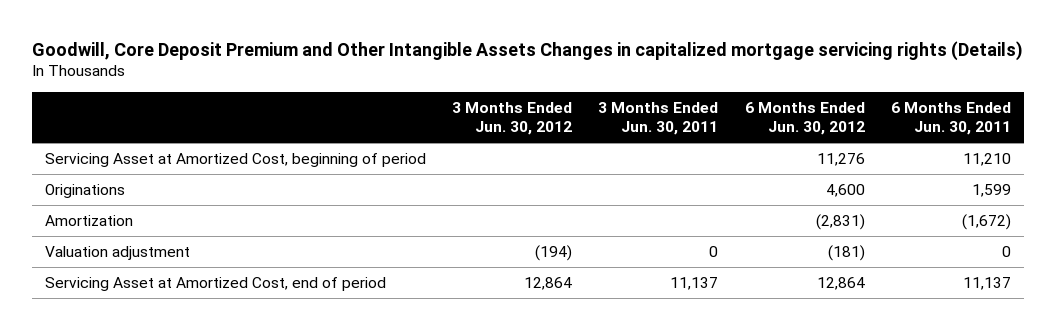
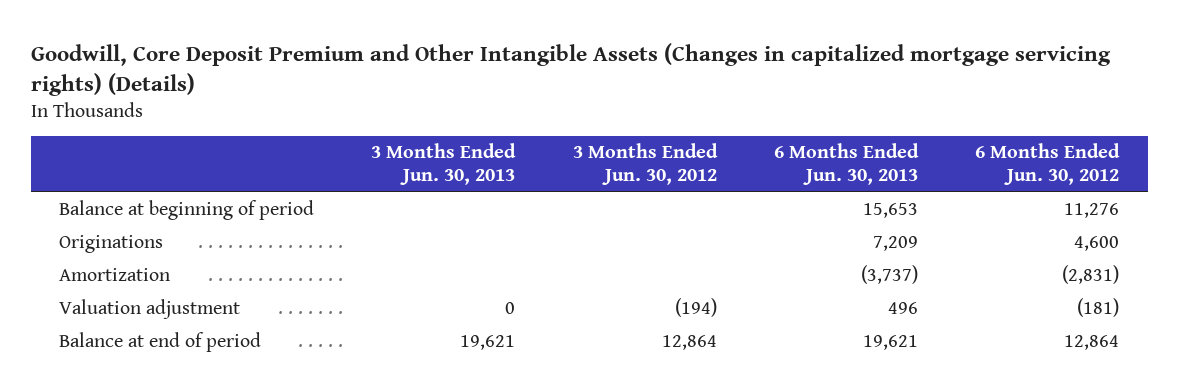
- Goodwill, Core Deposit Premium and Other Intangible Assets Changes in capitalized mortgage servicing rights (Details)
+ Goodwill, Core Deposit Premium and Other Intangible Assets (Changes in capitalized mortgage servicing rights) (Details)
- | 3 Months Ended Jun. 30, 2012 | 3 Months Ended Jun. 30, 2011 | 6 Months Ended Jun. 30, 2012 | 6 Months Ended Jun. 30, 2011
+ | 3 Months Ended Jun. 30, 2013 | 3 Months Ended Jun. 30, 2012 | 6 Months Ended Jun. 30, 2013 | 6 Months Ended Jun. 30, 2012
- Servicing Asset at Amortized Cost, beginning of period | | | 11,276 | 11,210
+ Balance at beginning of period | | | 15,653 | 11,276
- Servicing Asset at Amortized Cost, end of period | 12,864 | 11,137 | 12,864 | 11,137
+ Balance at end of period | 19,621 | 12,864 | 19,621 | 12,864

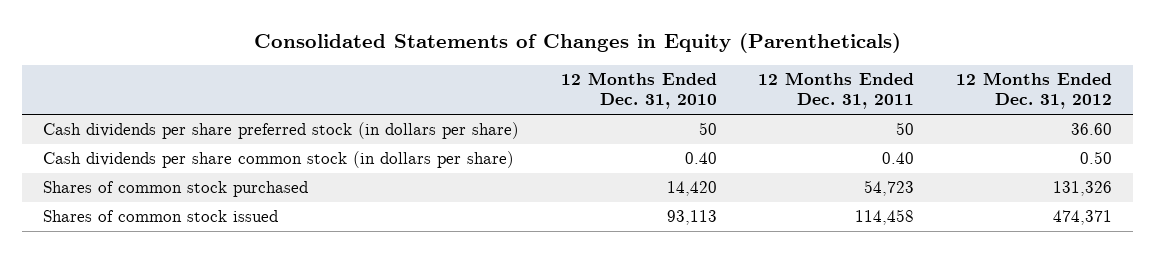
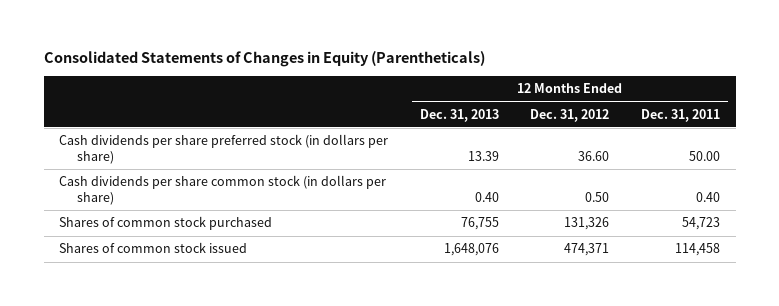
- | 12 Months Ended Dec. 31, 2010 | 12 Months Ended Dec. 31, 2011 | 12 Months Ended Dec. 31, 2012
+ | 12 Months Ended Dec. 31, 2013 | 12 Months Ended Dec. 31, 2012 | 12 Months Ended Dec. 31, 2011
- Cash dividends per share preferred stock (in dollars per share) | 50 | 50 | 36.60
+ Cash dividends per share preferred stock (in dollars per share) | 13.39 | 36.60 | 50.00

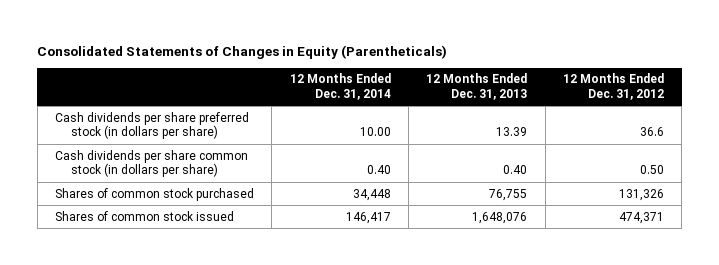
- | 12 Months Ended Dec. 31, 2013 | 12 Months Ended Dec. 31, 2012 | 12 Months Ended Dec. 31, 2011
+ | 12 Months Ended Dec. 31, 2014 | 12 Months Ended Dec. 31, 2013 | 12 Months Ended Dec. 31, 2012
- Cash dividends per share preferred stock (in dollars per share) | 13.39 | 36.60 | 50.00
+ Cash dividends per share preferred stock (in dollars per share) | 10.00 | 13.39 | 36.6

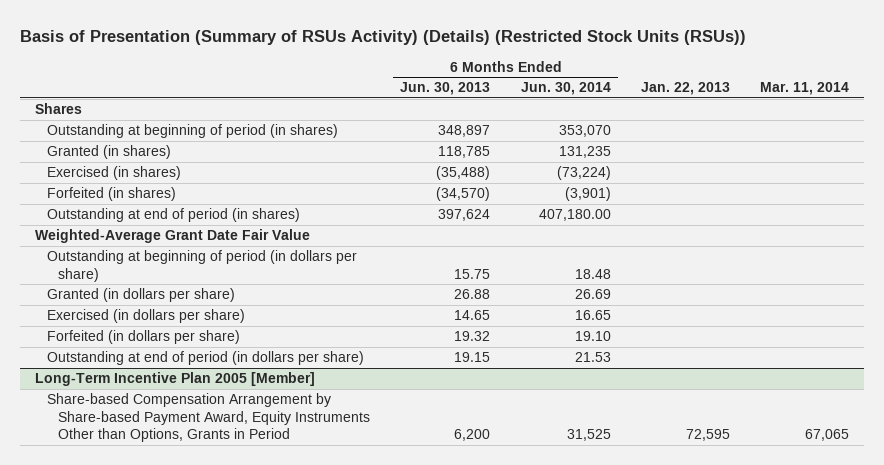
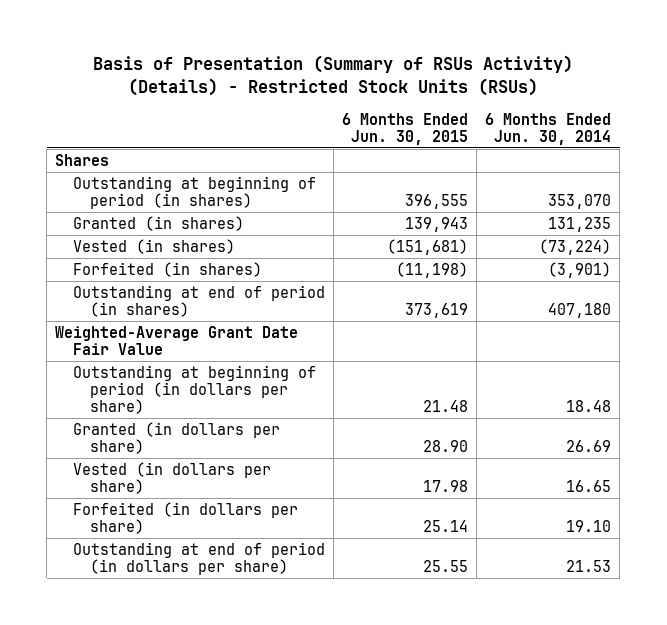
- Basis of Presentation (Summary of RSUs Activity) (Details) (Restricted Stock Units (RSUs))
+ Basis of Presentation (Summary of RSUs Activity) (Details) - Restricted Stock Units (RSUs)
- | 6 Months Ended Jun. 30, 2013 | 6 Months Ended Jun. 30, 2014 | Jan. 22, 2013 | Mar. 11, 2014
+ | 6 Months Ended Jun. 30, 2015 | 6 Months Ended Jun. 30, 2014
- Exercised (in shares) | (35,488) | (73,224) | |
+ Vested (in shares) | (151,681) | (73,224)
- Outstanding at end of period (in shares) | 397,624 | 407,180.00 | |
+ Outstanding at end of period (in shares) | 373,619 | 407,180
- Exercised (in dollars per share) | 14.65 | 16.65 | |
+ Vested (in dollars per share) | 17.98 | 16.65
- Long-Term Incentive Plan 2005 [Member]
- Share-based Compensation Arrangement by Share-based Payment Award, Equity Instruments Other than Options, Grants in Period | 6,200 | 31,525 | 72,595 | 67,065

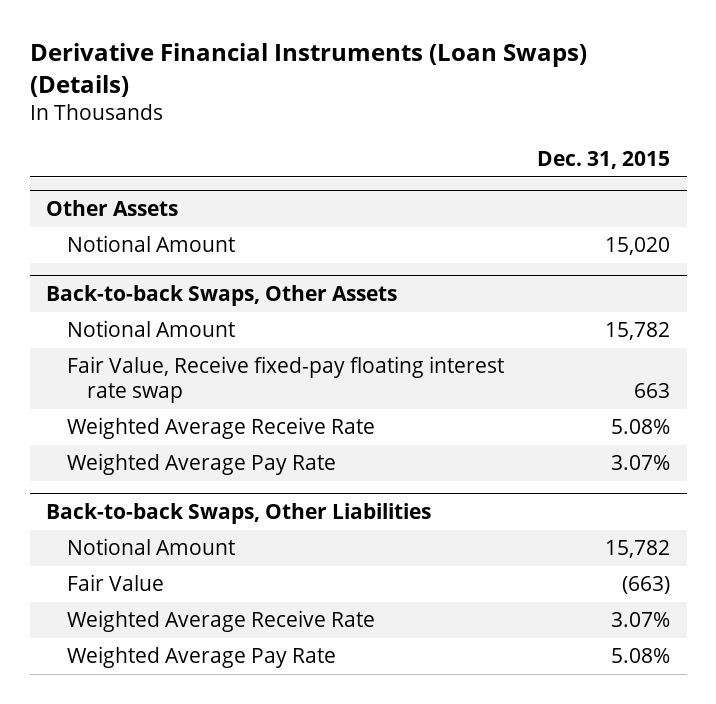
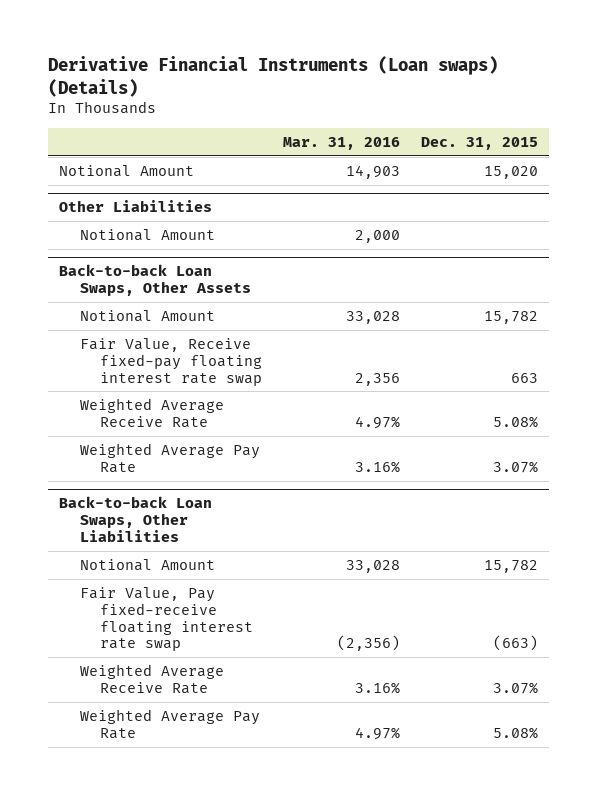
- Derivative Financial Instruments (Loan Swaps) (Details)
+ Derivative Financial Instruments (Loan swaps) (Details)
- | Dec. 31, 2015
+ | Mar. 31, 2016 | Dec. 31, 2015
- Other Assets
- Back-to-back Swaps, Other Assets
+ Other Liabilities
+ Notional Amount | 2,000 |
+ Back-to-back Loan Swaps, Other Assets
- Back-to-back Swaps, Other Liabilities
+ Back-to-back Loan Swaps, Other Liabilities
- Fair Value | (663)
+ Fair Value, Pay fixed-receive floating interest rate swap | (2,356) | (663)

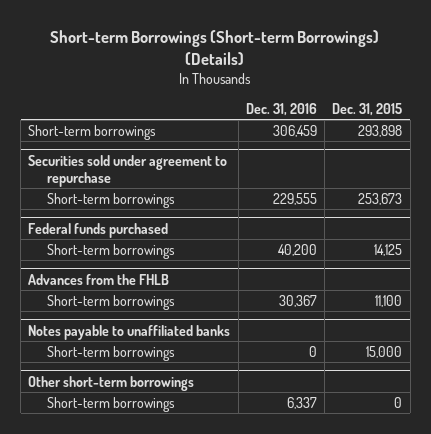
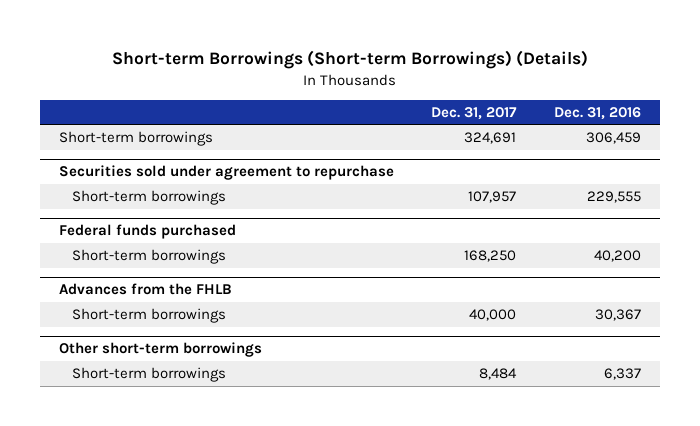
- | Dec. 31, 2016 | Dec. 31, 2015
+ | Dec. 31, 2017 | Dec. 31, 2016
- Notes payable to unaffiliated banks
- Short-term borrowings | 0 | 15,000

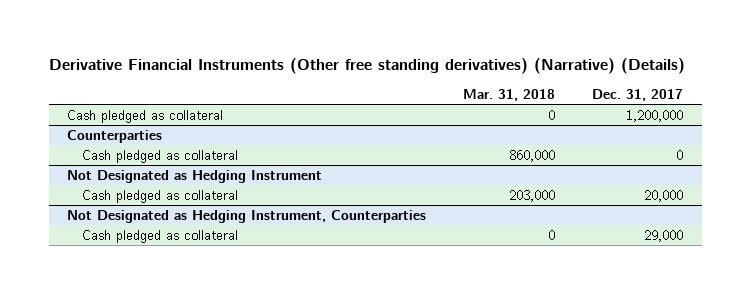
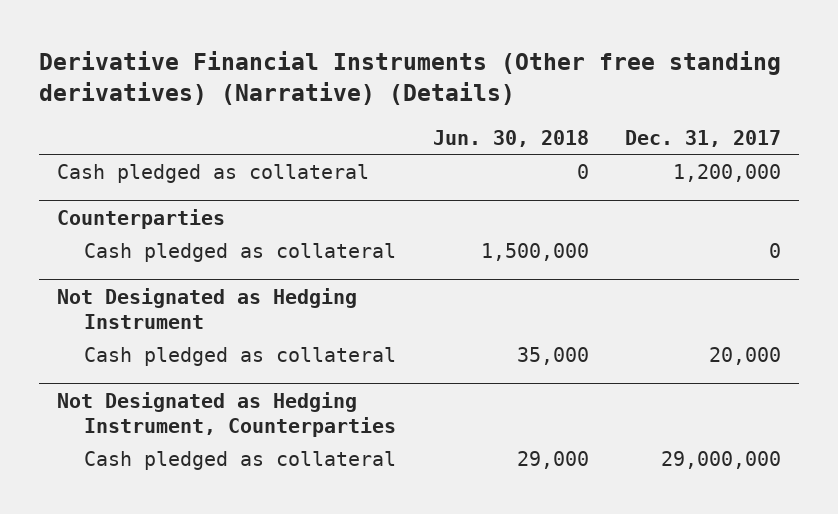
- | Mar. 31, 2018 | Dec. 31, 2017
+ | Jun. 30, 2018 | Dec. 31, 2017
@ Not Designated as Hedging Instrument, Counterparties
- Cash pledged as collateral | 0 | 29,000
+ Cash pledged as collateral | 29,000 | 29,000,000

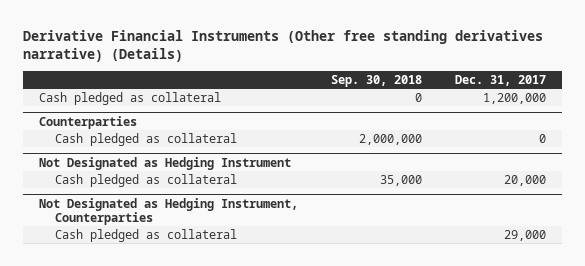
- Derivative Financial Instruments (Other free standing derivatives) (Narrative) (Details)
+ Derivative Financial Instruments (Other free standing derivatives narrative) (Details)
- | Jun. 30, 2018 | Dec. 31, 2017
+ | Sep. 30, 2018 | Dec. 31, 2017
@ Not Designated as Hedging Instrument, Counterparties
- Cash pledged as collateral | 29,000 | 29,000,000
+ Cash pledged as collateral | | 29,000

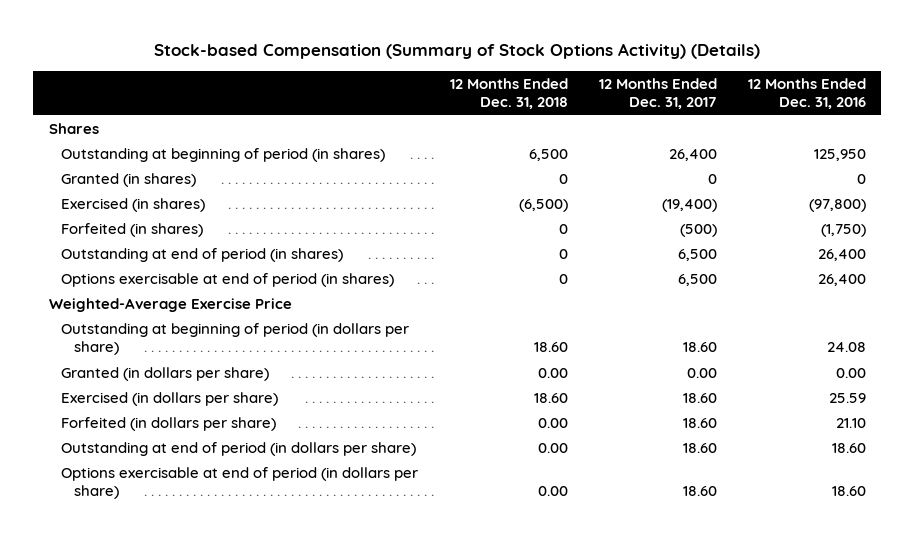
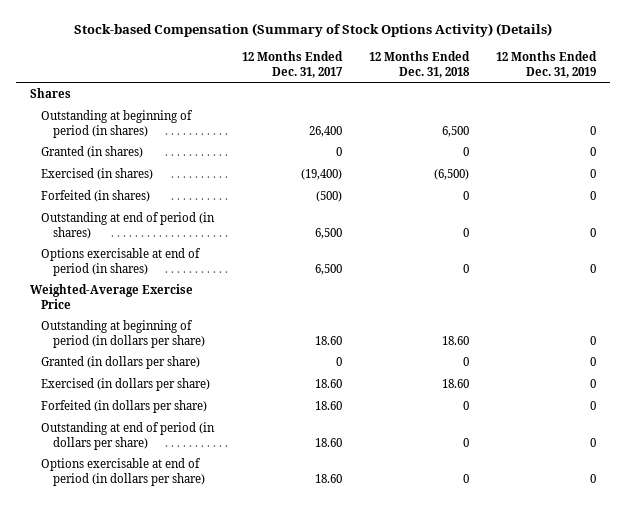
- | 12 Months Ended Dec. 31, 2018 | 12 Months Ended Dec. 31, 2017 | 12 Months Ended Dec. 31, 2016
+ | 12 Months Ended Dec. 31, 2017 | 12 Months Ended Dec. 31, 2018 | 12 Months Ended Dec. 31, 2019
- Granted (in dollars per share) | 0.00 | 0.00 | 0.00
+ Granted (in dollars per share) | 0 | 0 | 0
- Forfeited (in dollars per share) | 0.00 | 18.60 | 21.10
- Outstanding at end of period (in dollars per share) | 0.00 | 18.60 | 18.60
- Options exercisable at end of period (in dollars per share) | 0.00 | 18.60 | 18.60
+ Forfeited (in dollars per share) | 18.60 | 0 | 0
+ Outstanding at end of period (in dollars per share) | 18.60 | 0 | 0
+ Options exercisable at end of period (in dollars per share) | 18.60 | 0 | 0

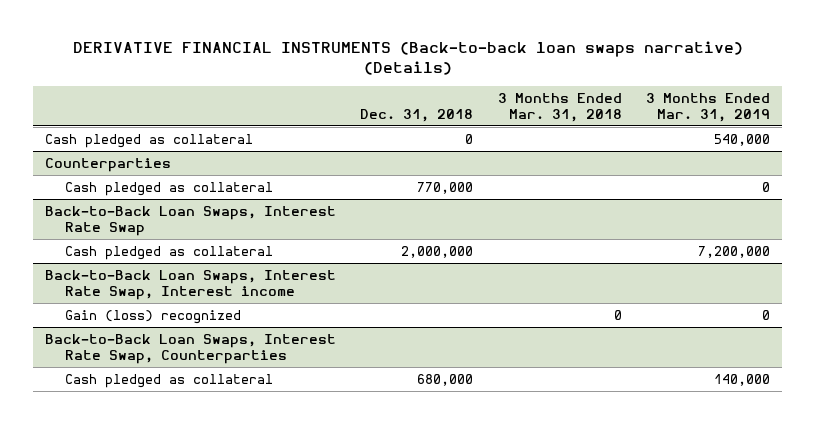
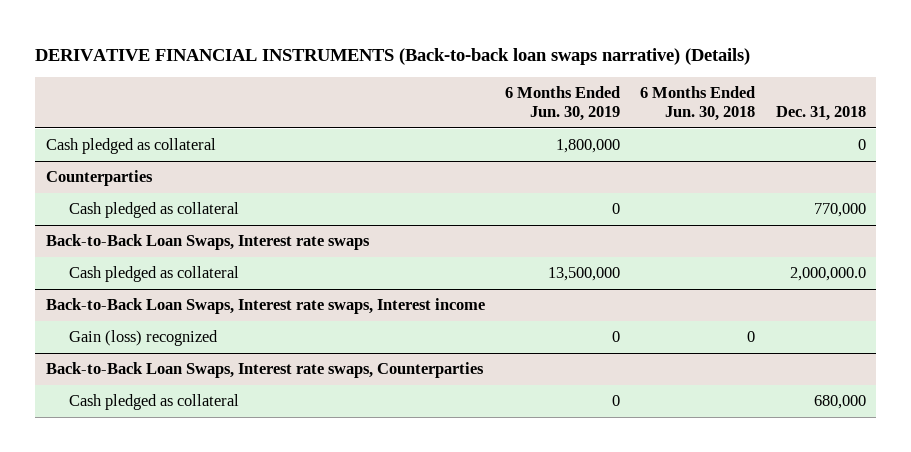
- | Dec. 31, 2018 | 3 Months Ended Mar. 31, 2018 | 3 Months Ended Mar. 31, 2019
+ | 6 Months Ended Jun. 30, 2019 | 6 Months Ended Jun. 30, 2018 | Dec. 31, 2018
- Back-to-Back Loan Swaps, Interest Rate Swap
- Cash pledged as collateral | 2,000,000 | | 7,200,000
- Back-to-Back Loan Swaps, Interest Rate Swap, Interest income
+ Back-to-Back Loan Swaps, Interest rate swaps
+ Cash pledged as collateral | 13,500,000 | | 2,000,000.0
+ Back-to-Back Loan Swaps, Interest rate swaps, Interest income
- Back-to-Back Loan Swaps, Interest Rate Swap, Counterparties
+ Back-to-Back Loan Swaps, Interest rate swaps, Counterparties

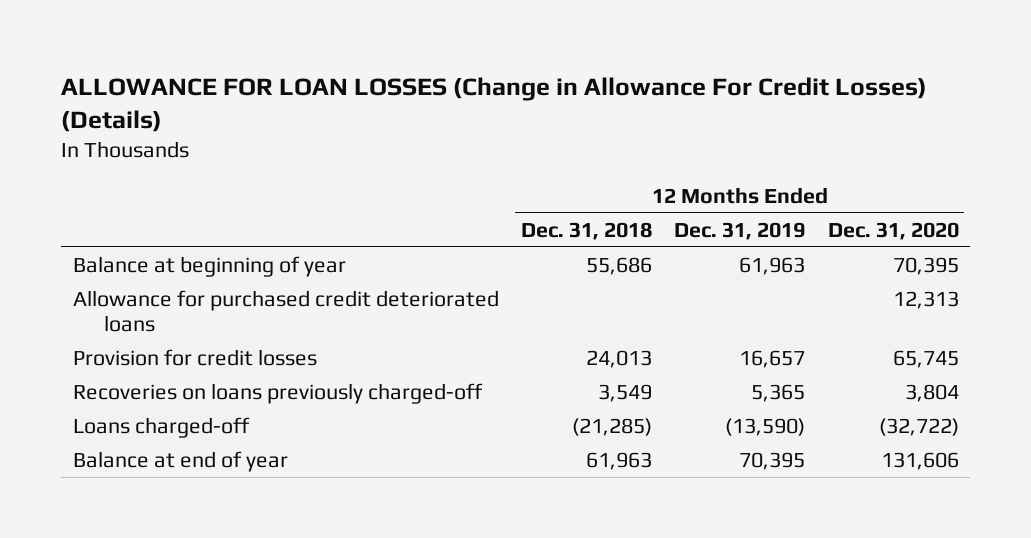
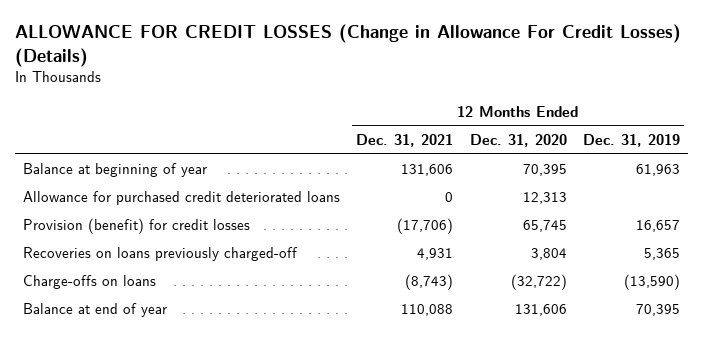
- ALLOWANCE FOR LOAN LOSSES (Change in Allowance For Credit Losses) (Details)
+ ALLOWANCE FOR CREDIT LOSSES (Change in Allowance For Credit Losses) (Details)
- | 12 Months Ended Dec. 31, 2018 | 12 Months Ended Dec. 31, 2019 | 12 Months Ended Dec. 31, 2020
+ | 12 Months Ended Dec. 31, 2021 | 12 Months Ended Dec. 31, 2020 | 12 Months Ended Dec. 31, 2019
- Provision for credit losses | 24,013 | 16,657 | 65,745
+ Provision (benefit) for credit losses | (17,706) | 65,745 | 16,657
- Loans charged-off | (21,285) | (13,590) | (32,722)
+ Charge-offs on loans | (8,743) | (32,722) | (13,590)

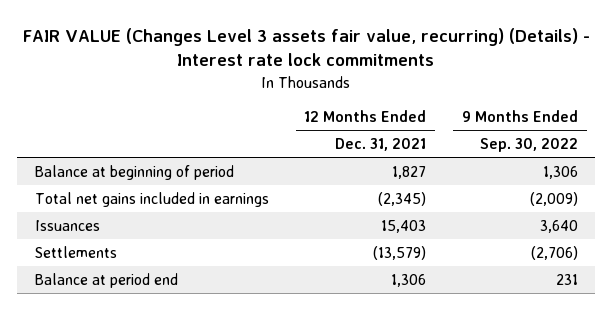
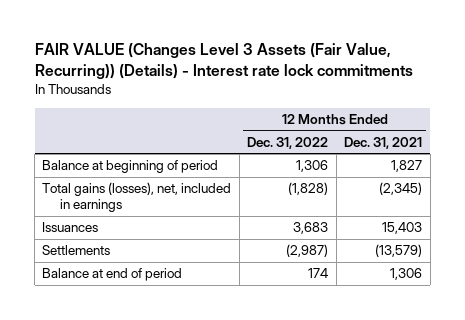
- FAIR VALUE (Changes Level 3 assets fair value, recurring) (Details) - Interest rate lock commitments
+ FAIR VALUE (Changes Level 3 Assets (Fair Value, Recurring)) (Details) - Interest rate lock commitments
- | 12 Months Ended Dec. 31, 2021 | 9 Months Ended Sep. 30, 2022
+ | 12 Months Ended Dec. 31, 2022 | 12 Months Ended Dec. 31, 2021
- Total net gains included in earnings | (2,345) | (2,009)
+ Total gains (losses), net, included in earnings | (1,828) | (2,345)
- Balance at period end | 1,306 | 231
+ Balance at end of period | 174 | 1,306

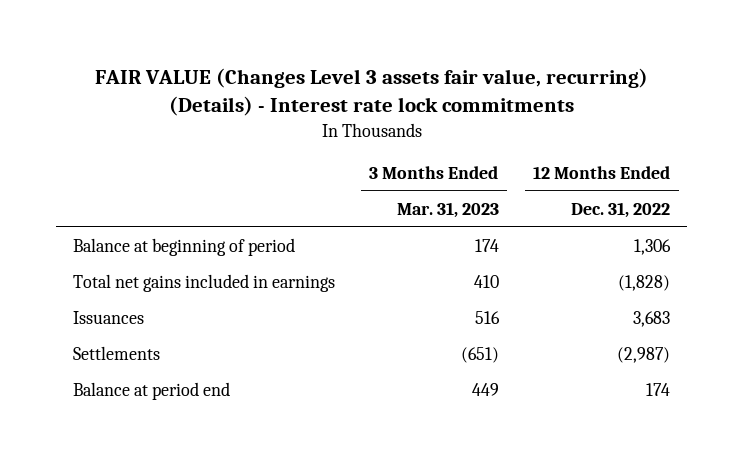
- FAIR VALUE (Changes Level 3 Assets (Fair Value, Recurring)) (Details) - Interest rate lock commitments
+ FAIR VALUE (Changes Level 3 assets fair value, recurring) (Details) - Interest rate lock commitments
- | 12 Months Ended Dec. 31, 2022 | 12 Months Ended Dec. 31, 2021
+ | 3 Months Ended Mar. 31, 2023 | 12 Months Ended Dec. 31, 2022
- Total gains (losses), net, included in earnings | (1,828) | (2,345)
+ Total net gains included in earnings | 410 | (1,828)
- Balance at end of period | 174 | 1,306
+ Balance at period end | 449 | 174

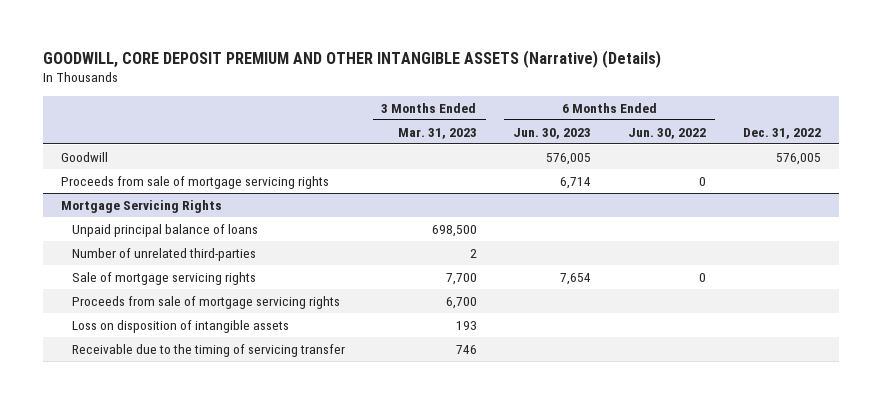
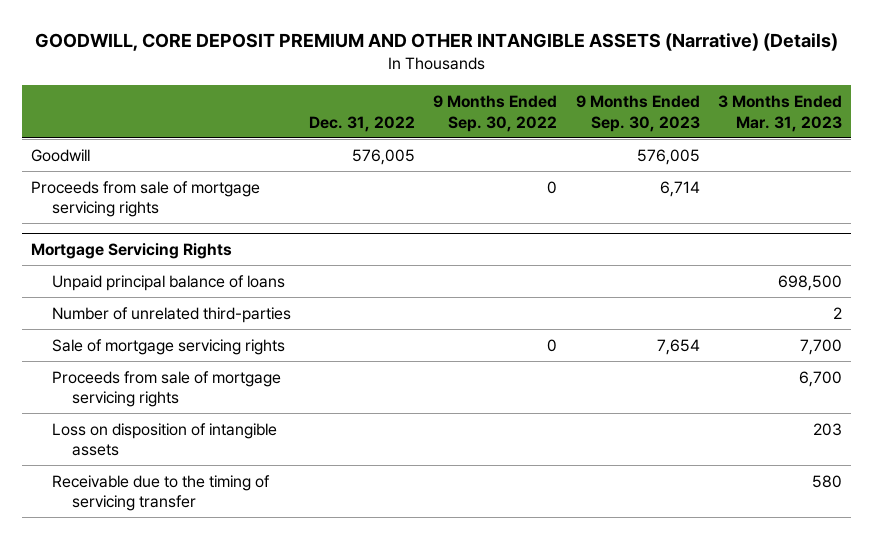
- | 3 Months Ended Mar. 31, 2023 | 6 Months Ended Jun. 30, 2023 | 6 Months Ended Jun. 30, 2022 | Dec. 31, 2022
+ | Dec. 31, 2022 | 9 Months Ended Sep. 30, 2022 | 9 Months Ended Sep. 30, 2023 | 3 Months Ended Mar. 31, 2023
@ Mortgage Servicing Rights
- Loss on disposition of intangible assets | 193 | | |
- Receivable due to the timing of servicing transfer | 746 | | |
+ Loss on disposition of intangible assets | | | | 203
+ Receivable due to the timing of servicing transfer | | | | 580

